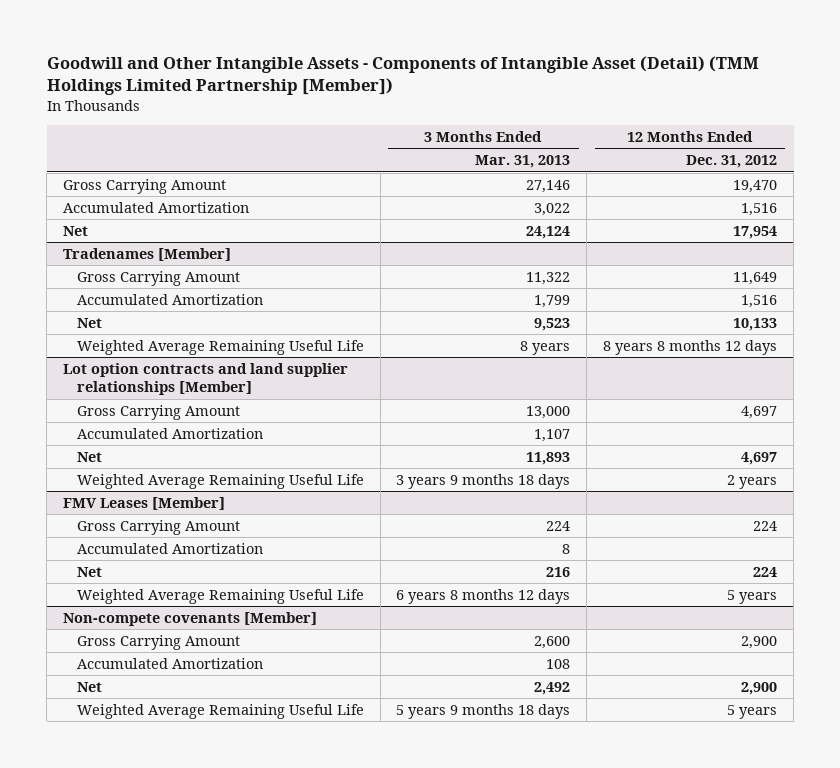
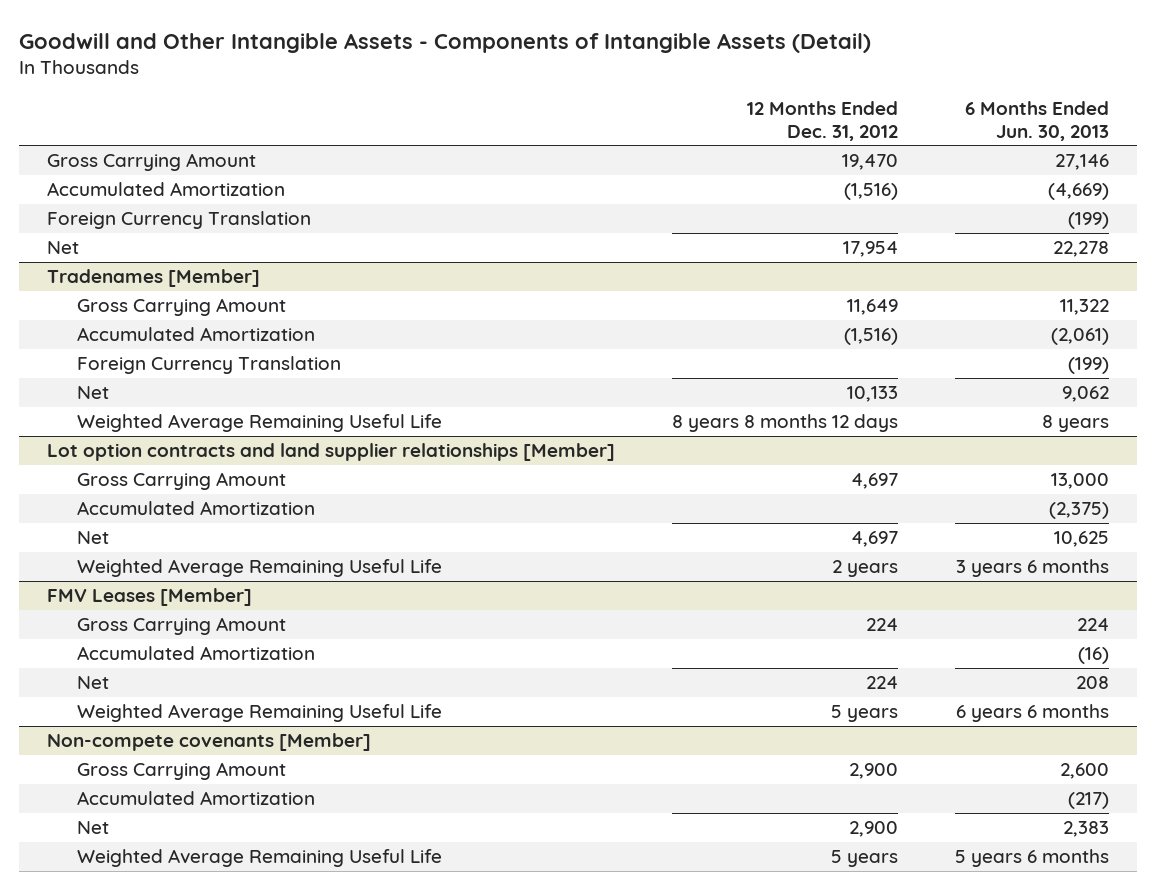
- Goodwill and Other Intangible Assets - Components of Intangible Asset (Detail) (TMM Holdings Limited Partnership [Member])
+ Goodwill and Other Intangible Assets - Components of Intangible Assets (Detail)
- | 3 Months Ended Mar. 31, 2013 | 12 Months Ended Dec. 31, 2012
+ | 12 Months Ended Dec. 31, 2012 | 6 Months Ended Jun. 30, 2013
- Accumulated Amortization | 3,022 | 1,516
+ Accumulated Amortization | (1,516) | (4,669)
+ Foreign Currency Translation | | (199)
@ Tradenames [Member]
- Accumulated Amortization | 1,799 | 1,516
+ Accumulated Amortization | (1,516) | (2,061)
+ Foreign Currency Translation | | (199)

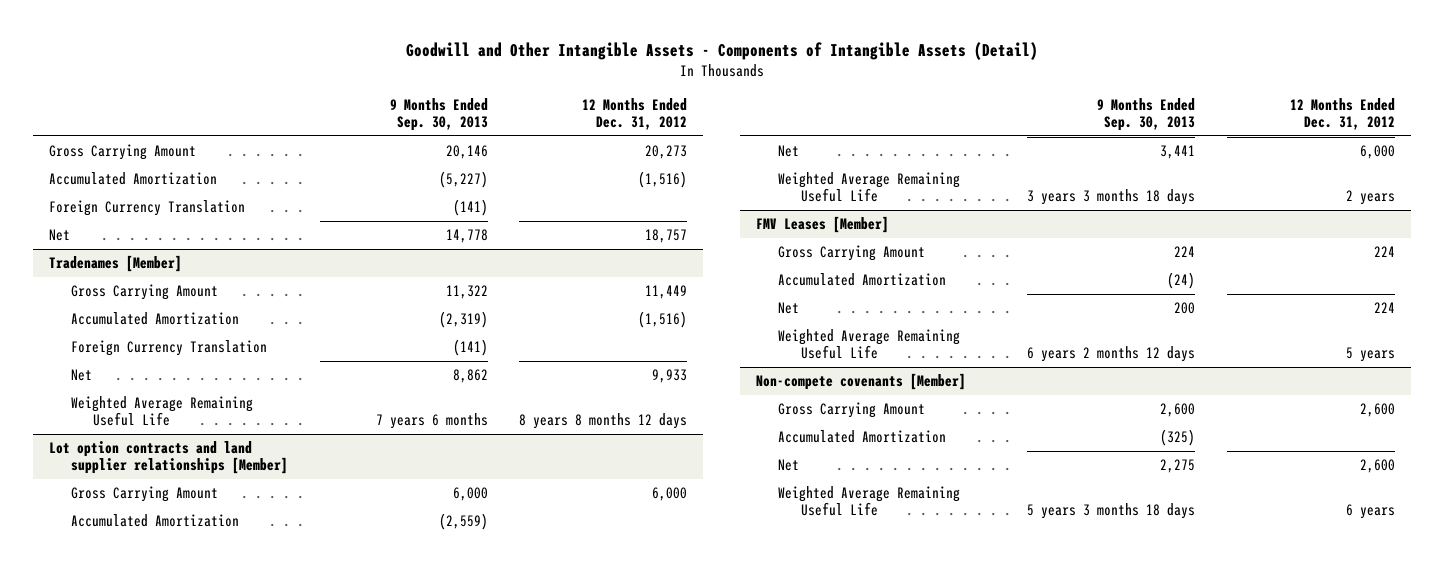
- | 12 Months Ended Dec. 31, 2012 | 6 Months Ended Jun. 30, 2013
+ | 9 Months Ended Sep. 30, 2013 | 12 Months Ended Dec. 31, 2012
- Gross Carrying Amount | 19,470 | 27,146
+ Gross Carrying Amount | 20,146 | 20,273
- Net | 17,954 | 22,278
+ Net | 14,778 | 18,757
@ Tradenames [Member]
- Gross Carrying Amount | 11,649 | 11,322
+ Gross Carrying Amount | 11,322 | 11,449
- Net | 10,133 | 9,062
+ Net | 8,862 | 9,933
@ Lot option contracts and land supplier relationships [Member]
- Gross Carrying Amount | 4,697 | 13,000
+ Gross Carrying Amount | 6,000 | 6,000
- Net | 4,697 | 10,625
+ Net | 3,441 | 6,000
@ Non-compete covenants [Member]
- Gross Carrying Amount | 2,900 | 2,600
+ Gross Carrying Amount | 2,600 | 2,600
- Net | 2,900 | 2,383
- Weighted Average Remaining Useful Life | 5 years | 5 years 6 months
+ Net | 2,275 | 2,600
+ Weighted Average Remaining Useful Life | 5 years 3 months 18 days | 6 years

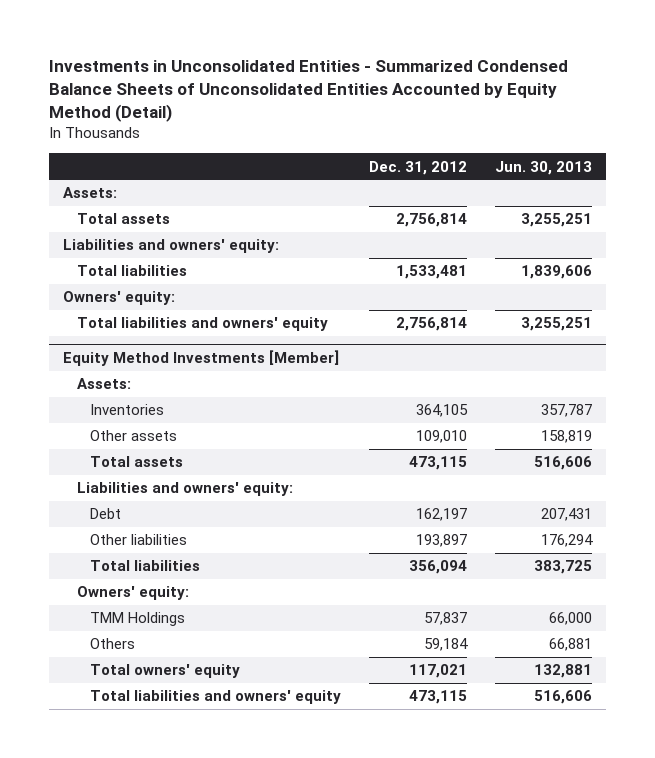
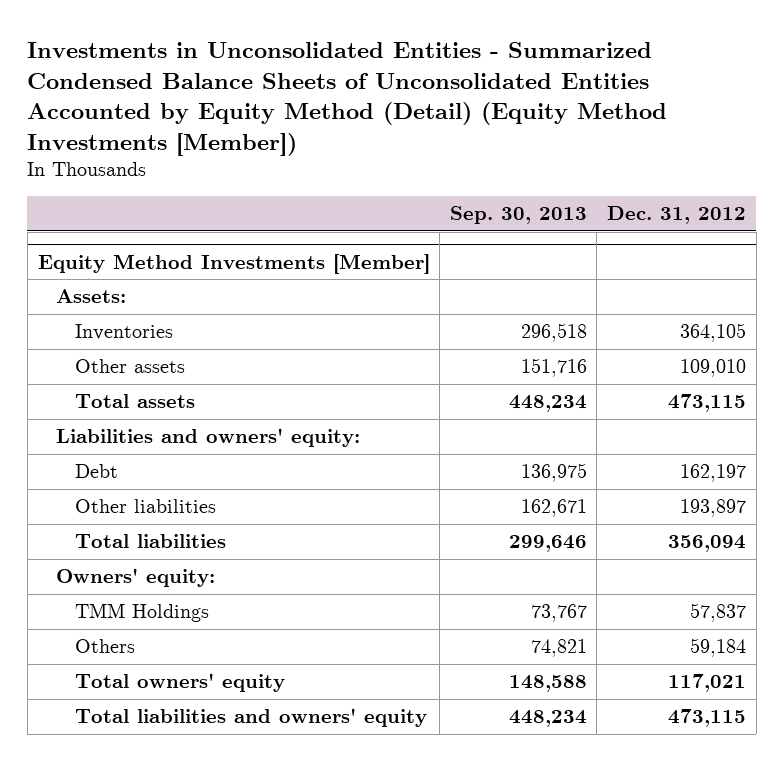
- Investments in Unconsolidated Entities - Summarized Condensed Balance Sheets of Unconsolidated Entities Accounted by Equity Method (Detail)
+ Investments in Unconsolidated Entities - Summarized Condensed Balance Sheets of Unconsolidated Entities Accounted by Equity Method (Detail) (Equity Method Investments [Member])
- | Dec. 31, 2012 | Jun. 30, 2013
+ | Sep. 30, 2013 | Dec. 31, 2012
- Assets:
- Total assets | 2,756,814 | 3,255,251
- Liabilities and owners' equity:
- Total liabilities | 1,533,481 | 1,839,606
- Owners' equity:
- Total liabilities and owners' equity | 2,756,814 | 3,255,251

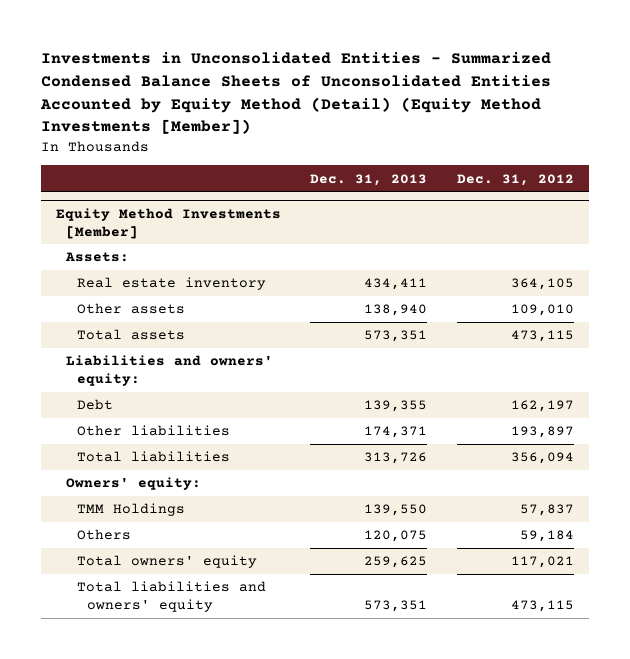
- | Sep. 30, 2013 | Dec. 31, 2012
+ | Dec. 31, 2013 | Dec. 31, 2012
@ Equity Method Investments [Member]
- Inventories | 296,518 | 364,105
+ Real estate inventory | 434,411 | 364,105

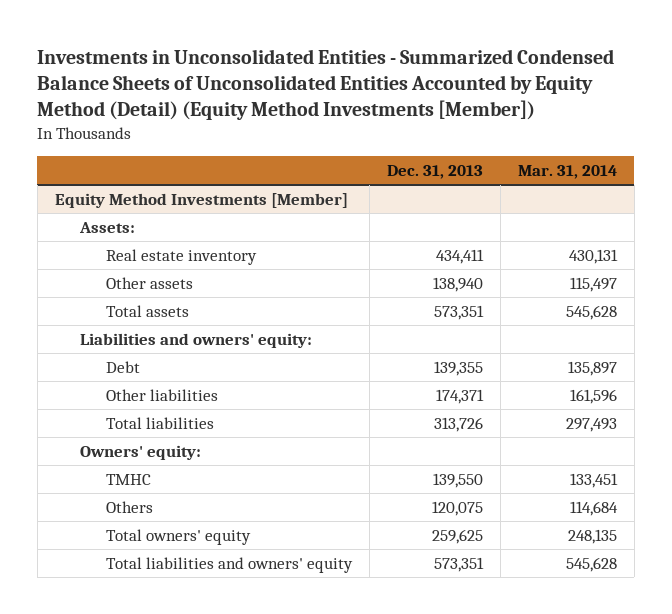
- | Dec. 31, 2013 | Dec. 31, 2012
+ | Dec. 31, 2013 | Mar. 31, 2014
@ Equity Method Investments [Member]
- TMM Holdings | 139,550 | 57,837
+ TMHC | 139,550 | 133,451

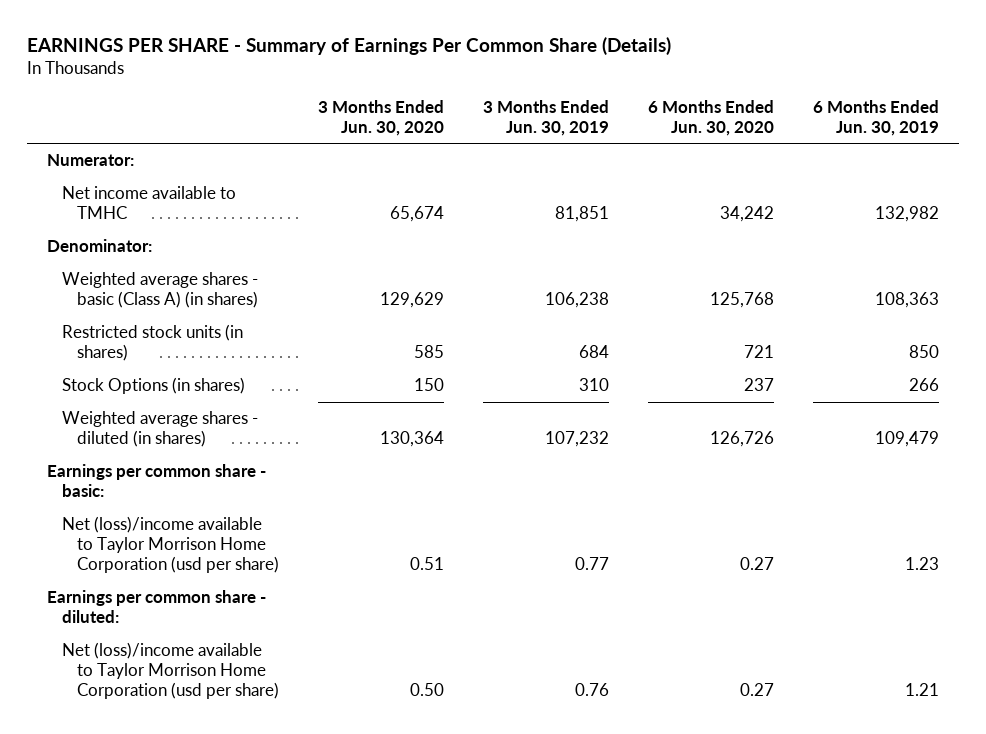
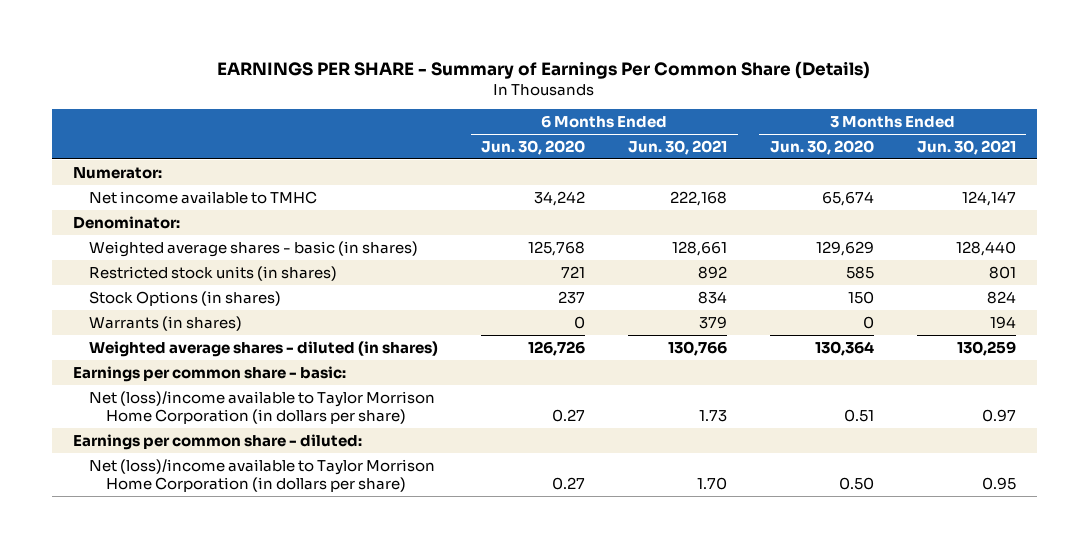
- | 3 Months Ended Jun. 30, 2020 | 3 Months Ended Jun. 30, 2019 | 6 Months Ended Jun. 30, 2020 | 6 Months Ended Jun. 30, 2019
+ | 6 Months Ended Jun. 30, 2020 | 6 Months Ended Jun. 30, 2021 | 3 Months Ended Jun. 30, 2020 | 3 Months Ended Jun. 30, 2021
- Weighted average shares - basic (Class A) (in shares) | 129,629 | 106,238 | 125,768 | 108,363
+ Weighted average shares - basic (in shares) | 125,768 | 128,661 | 129,629 | 128,440
+ Warrants (in shares) | 0 | 379 | 0 | 194
- Net (loss)/income available to Taylor Morrison Home Corporation (usd per share) | 0.51 | 0.77 | 0.27 | 1.23
+ Net (loss)/income available to Taylor Morrison Home Corporation (in dollars per share) | 0.27 | 1.73 | 0.51 | 0.97
- Net (loss)/income available to Taylor Morrison Home Corporation (usd per share) | 0.50 | 0.76 | 0.27 | 1.21
+ Net (loss)/income available to Taylor Morrison Home Corporation (in dollars per share) | 0.27 | 1.70 | 0.50 | 0.95

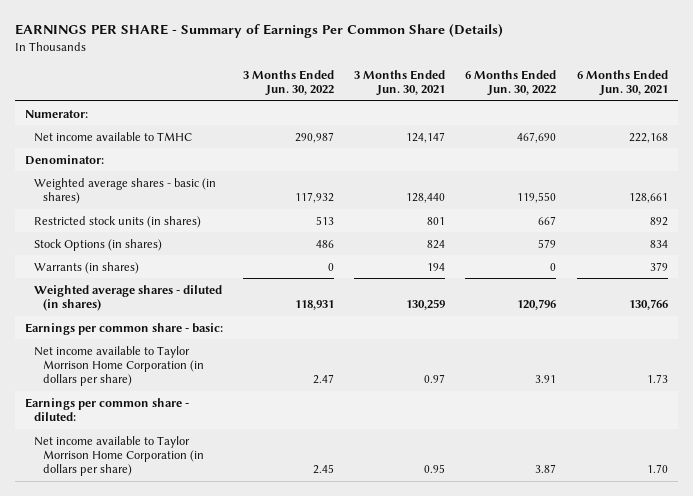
- | 6 Months Ended Jun. 30, 2020 | 6 Months Ended Jun. 30, 2021 | 3 Months Ended Jun. 30, 2020 | 3 Months Ended Jun. 30, 2021
+ | 3 Months Ended Jun. 30, 2022 | 3 Months Ended Jun. 30, 2021 | 6 Months Ended Jun. 30, 2022 | 6 Months Ended Jun. 30, 2021
- Net (loss)/income available to Taylor Morrison Home Corporation (in dollars per share) | 0.27 | 1.73 | 0.51 | 0.97
+ Net income available to Taylor Morrison Home Corporation (in dollars per share) | 2.47 | 0.97 | 3.91 | 1.73
- Net (loss)/income available to Taylor Morrison Home Corporation (in dollars per share) | 0.27 | 1.70 | 0.50 | 0.95
+ Net income available to Taylor Morrison Home Corporation (in dollars per share) | 2.45 | 0.95 | 3.87 | 1.70

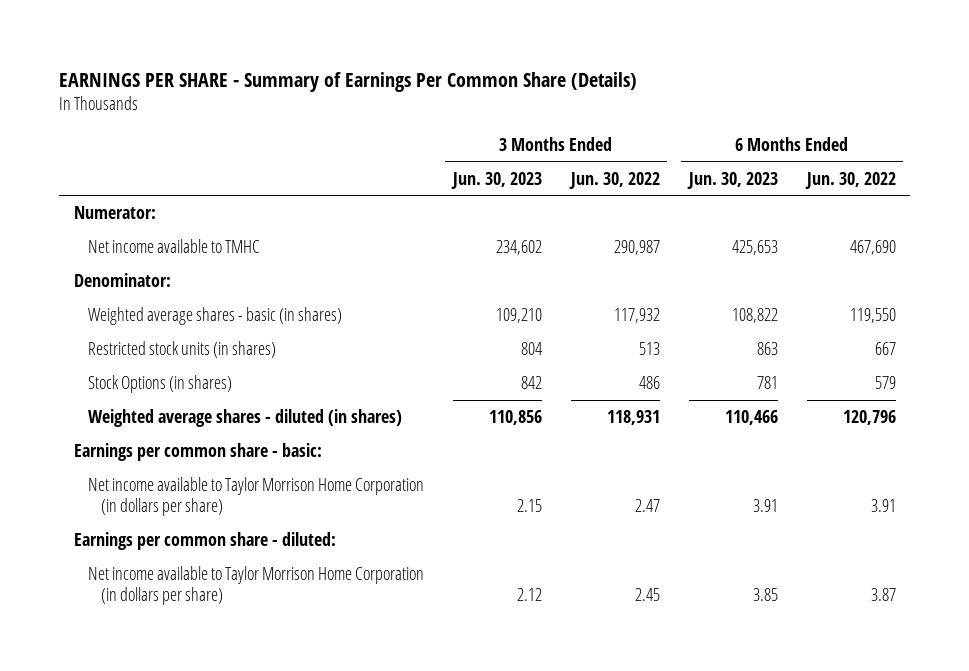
- | 3 Months Ended Jun. 30, 2022 | 3 Months Ended Jun. 30, 2021 | 6 Months Ended Jun. 30, 2022 | 6 Months Ended Jun. 30, 2021
+ | 3 Months Ended Jun. 30, 2023 | 3 Months Ended Jun. 30, 2022 | 6 Months Ended Jun. 30, 2023 | 6 Months Ended Jun. 30, 2022
- Warrants (in shares) | 0 | 194 | 0 | 379

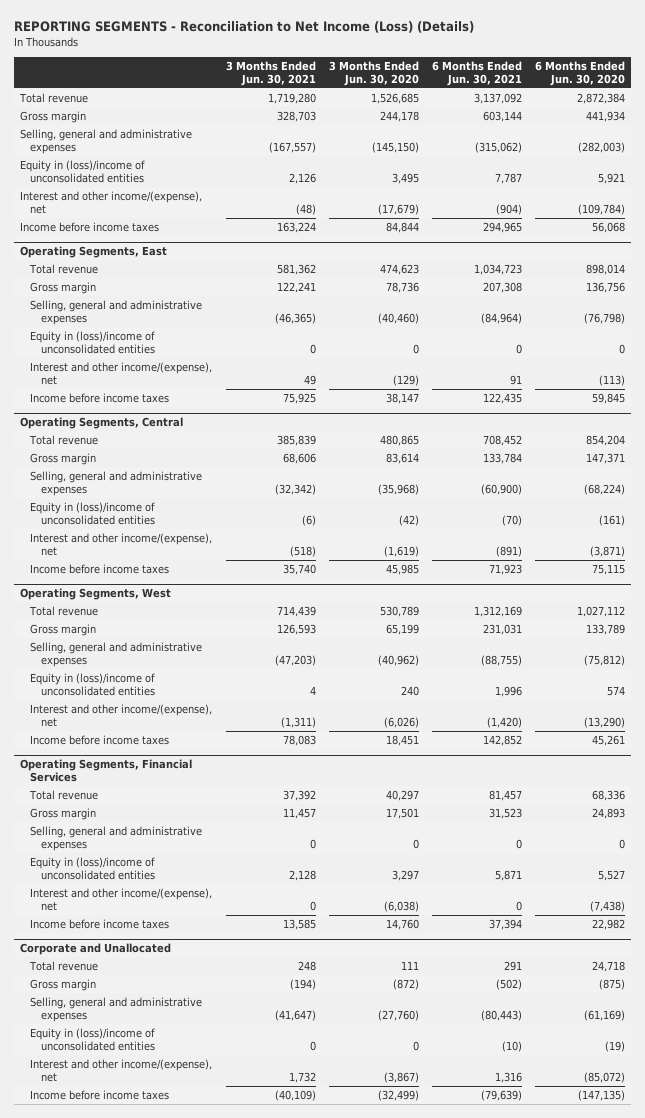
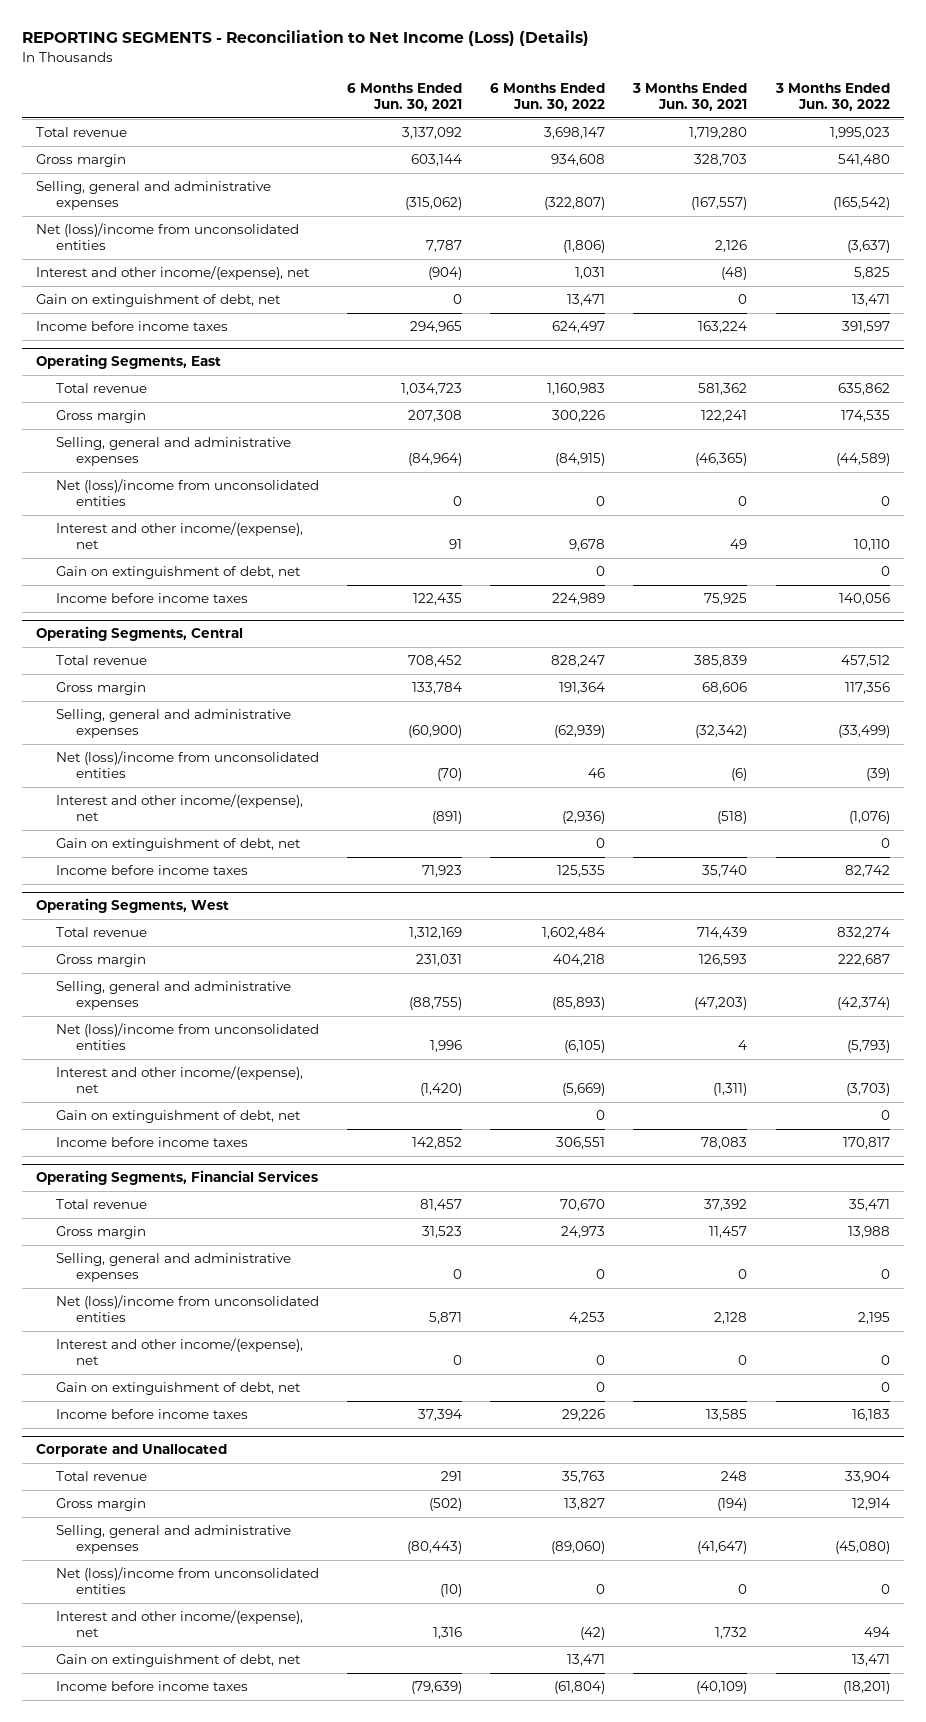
- | 3 Months Ended Jun. 30, 2021 | 3 Months Ended Jun. 30, 2020 | 6 Months Ended Jun. 30, 2021 | 6 Months Ended Jun. 30, 2020
+ | 6 Months Ended Jun. 30, 2021 | 6 Months Ended Jun. 30, 2022 | 3 Months Ended Jun. 30, 2021 | 3 Months Ended Jun. 30, 2022
- Equity in (loss)/income of unconsolidated entities | 2,126 | 3,495 | 7,787 | 5,921
+ Net (loss)/income from unconsolidated entities | 7,787 | (1,806) | 2,126 | (3,637)
+ Gain on extinguishment of debt, net | 0 | 13,471 | 0 | 13,471
@ Operating Segments, East
- Equity in (loss)/income of unconsolidated entities | 0 | 0 | 0 | 0
+ Net (loss)/income from unconsolidated entities | 0 | 0 | 0 | 0
+ Gain on extinguishment of debt, net | | 0 | | 0
@ Operating Segments, Central
- Equity in (loss)/income of unconsolidated entities | (6) | (42) | (70) | (161)
+ Net (loss)/income from unconsolidated entities | (70) | 46 | (6) | (39)
+ Gain on extinguishment of debt, net | | 0 | | 0
@ Operating Segments, West
- Equity in (loss)/income of unconsolidated entities | 4 | 240 | 1,996 | 574
+ Net (loss)/income from unconsolidated entities | 1,996 | (6,105) | 4 | (5,793)
+ Gain on extinguishment of debt, net | | 0 | | 0
@ Operating Segments, Financial Services
- Equity in (loss)/income of unconsolidated entities | 2,128 | 3,297 | 5,871 | 5,527
+ Net (loss)/income from unconsolidated entities | 5,871 | 4,253 | 2,128 | 2,195
+ Gain on extinguishment of debt, net | | 0 | | 0
@ Corporate and Unallocated
- Equity in (loss)/income of unconsolidated entities | 0 | 0 | (10) | (19)
+ Net (loss)/income from unconsolidated entities | (10) | 0 | 0 | 0
+ Gain on extinguishment of debt, net | | 13,471 | | 13,471

